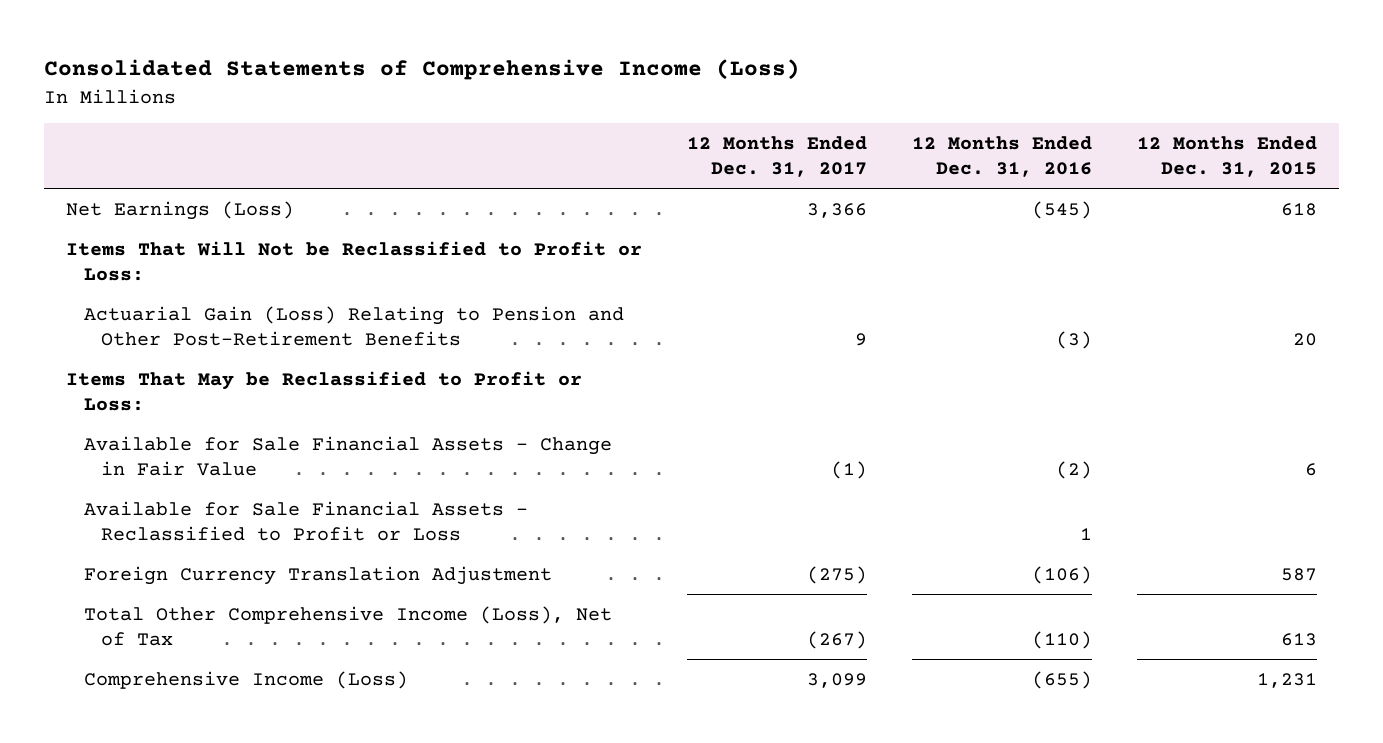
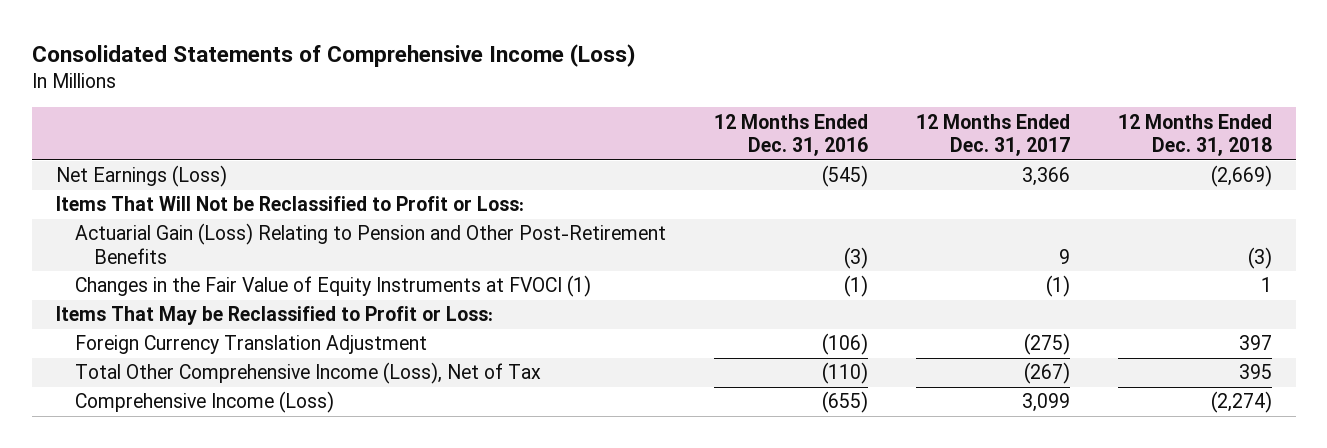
- | 12 Months Ended Dec. 31, 2017 | 12 Months Ended Dec. 31, 2016 | 12 Months Ended Dec. 31, 2015
+ | 12 Months Ended Dec. 31, 2016 | 12 Months Ended Dec. 31, 2017 | 12 Months Ended Dec. 31, 2018
+ Changes in the Fair Value of Equity Instruments at FVOCI (1) | (1) | (1) | 1
- Available for Sale Financial Assets - Change in Fair Value | (1) | (2) | 6
- Available for Sale Financial Assets - Reclassified to Profit or Loss | | 1 |

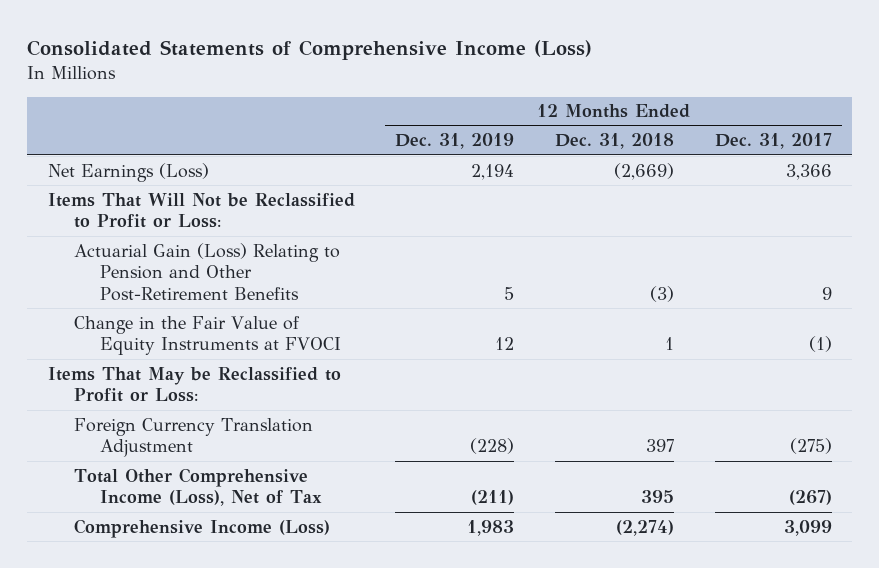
- | 12 Months Ended Dec. 31, 2016 | 12 Months Ended Dec. 31, 2017 | 12 Months Ended Dec. 31, 2018
+ | 12 Months Ended Dec. 31, 2019 | 12 Months Ended Dec. 31, 2018 | 12 Months Ended Dec. 31, 2017
- Changes in the Fair Value of Equity Instruments at FVOCI (1) | (1) | (1) | 1
+ Change in the Fair Value of Equity Instruments at FVOCI | 12 | 1 | (1)

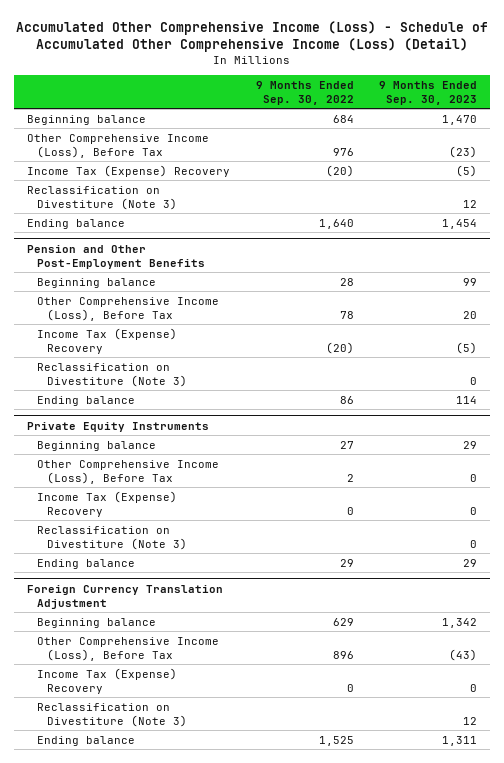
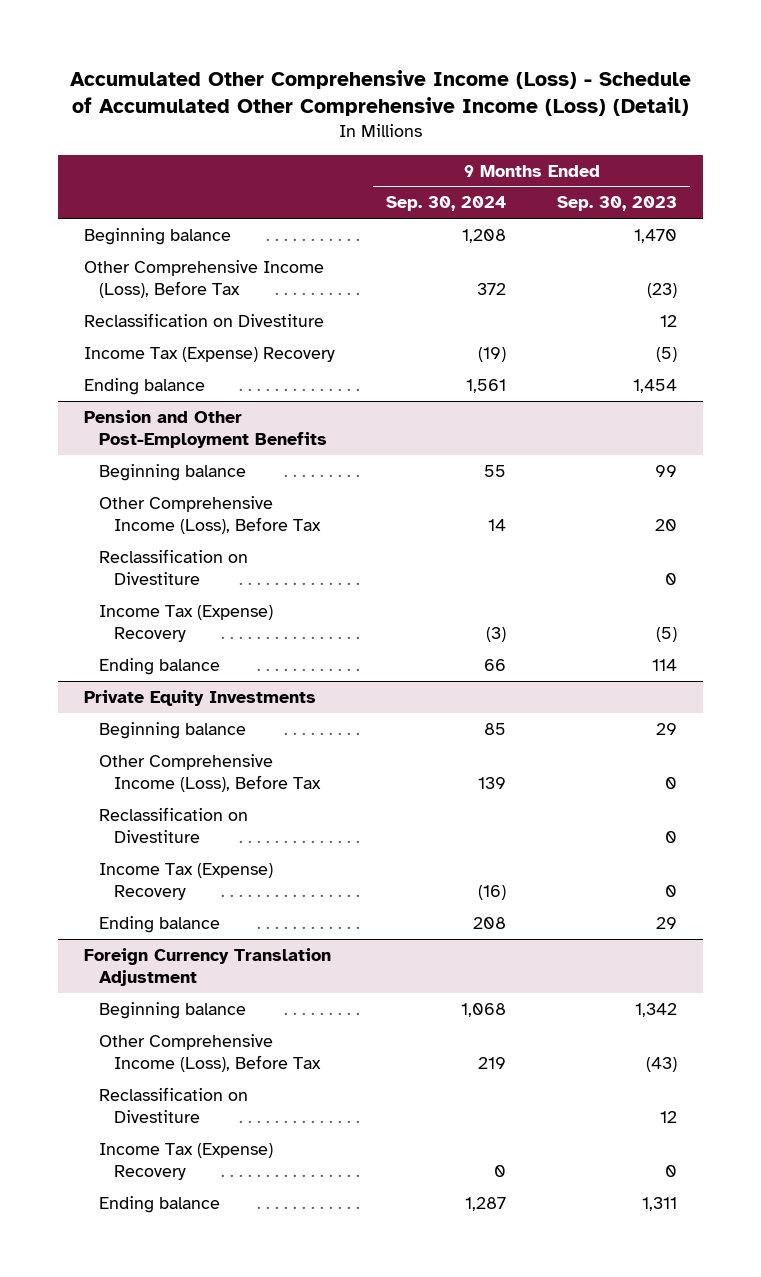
- | 9 Months Ended Sep. 30, 2022 | 9 Months Ended Sep. 30, 2023
+ | 9 Months Ended Sep. 30, 2024 | 9 Months Ended Sep. 30, 2023
+ Reclassification on Divestiture | | 12
- Reclassification on Divestiture (Note 3) | | 12
@ Pension and Other Post-Employment Benefits
+ Reclassification on Divestiture | | 0
- Reclassification on Divestiture (Note 3) | | 0
- Private Equity Instruments
+ Private Equity Investments
+ Reclassification on Divestiture | | 0
- Reclassification on Divestiture (Note 3) | | 0
@ Foreign Currency Translation Adjustment
+ Reclassification on Divestiture | | 12
- Reclassification on Divestiture (Note 3) | | 12

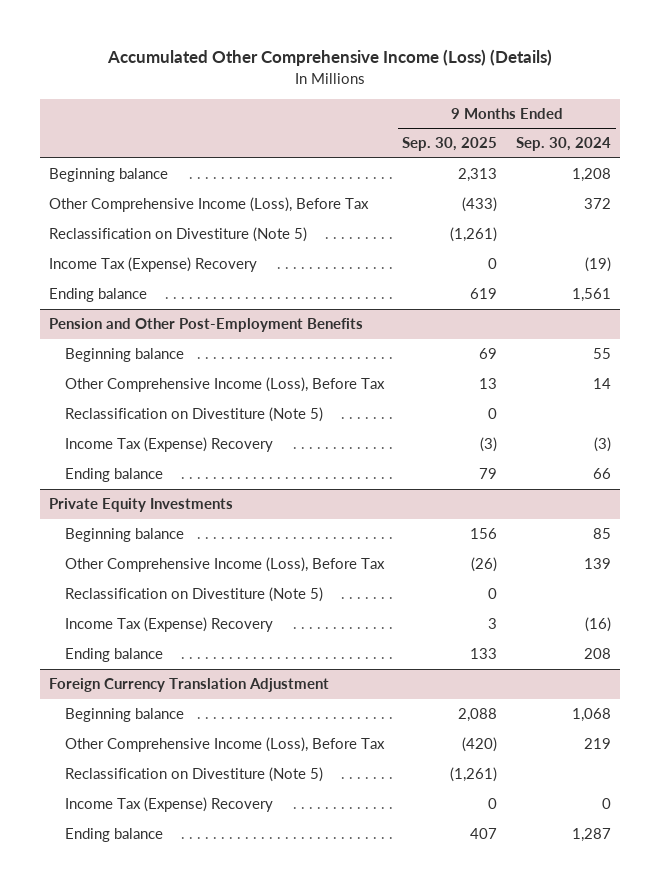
- Accumulated Other Comprehensive Income (Loss) - Schedule of Accumulated Other Comprehensive Income (Loss) (Detail)
+ Accumulated Other Comprehensive Income (Loss) (Details)
- | 9 Months Ended Sep. 30, 2024 | 9 Months Ended Sep. 30, 2023
+ | 9 Months Ended Sep. 30, 2025 | 9 Months Ended Sep. 30, 2024
- Reclassification on Divestiture | | 12
+ Reclassification on Divestiture (Note 5) | (1,261) |
@ Pension and Other Post-Employment Benefits
- Reclassification on Divestiture | | 0
+ Reclassification on Divestiture (Note 5) | 0 |
@ Private Equity Investments
- Reclassification on Divestiture | | 0
+ Reclassification on Divestiture (Note 5) | 0 |
@ Foreign Currency Translation Adjustment
- Reclassification on Divestiture | | 12
+ Reclassification on Divestiture (Note 5) | (1,261) |

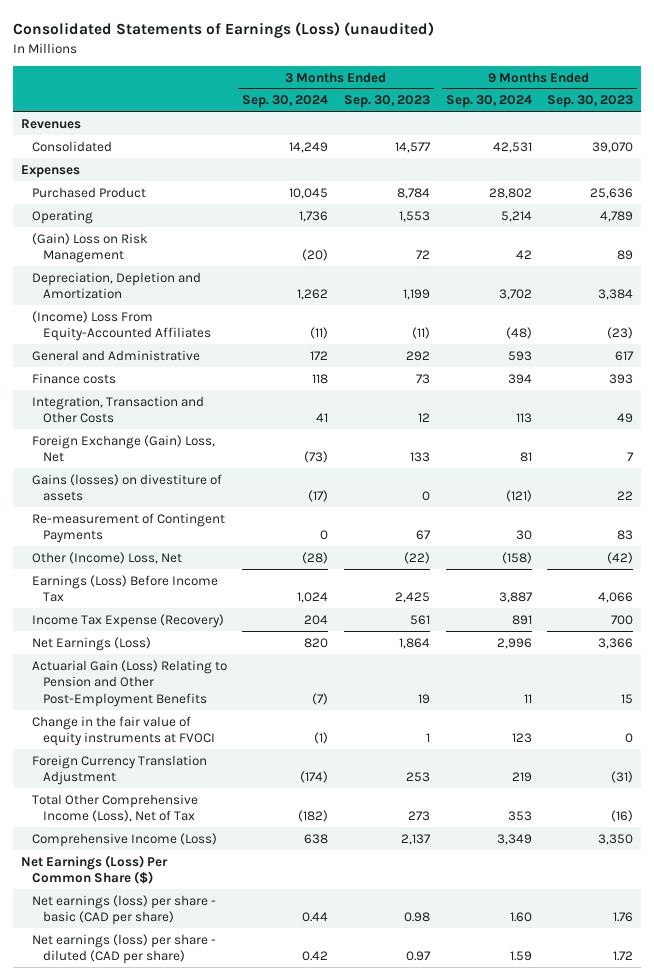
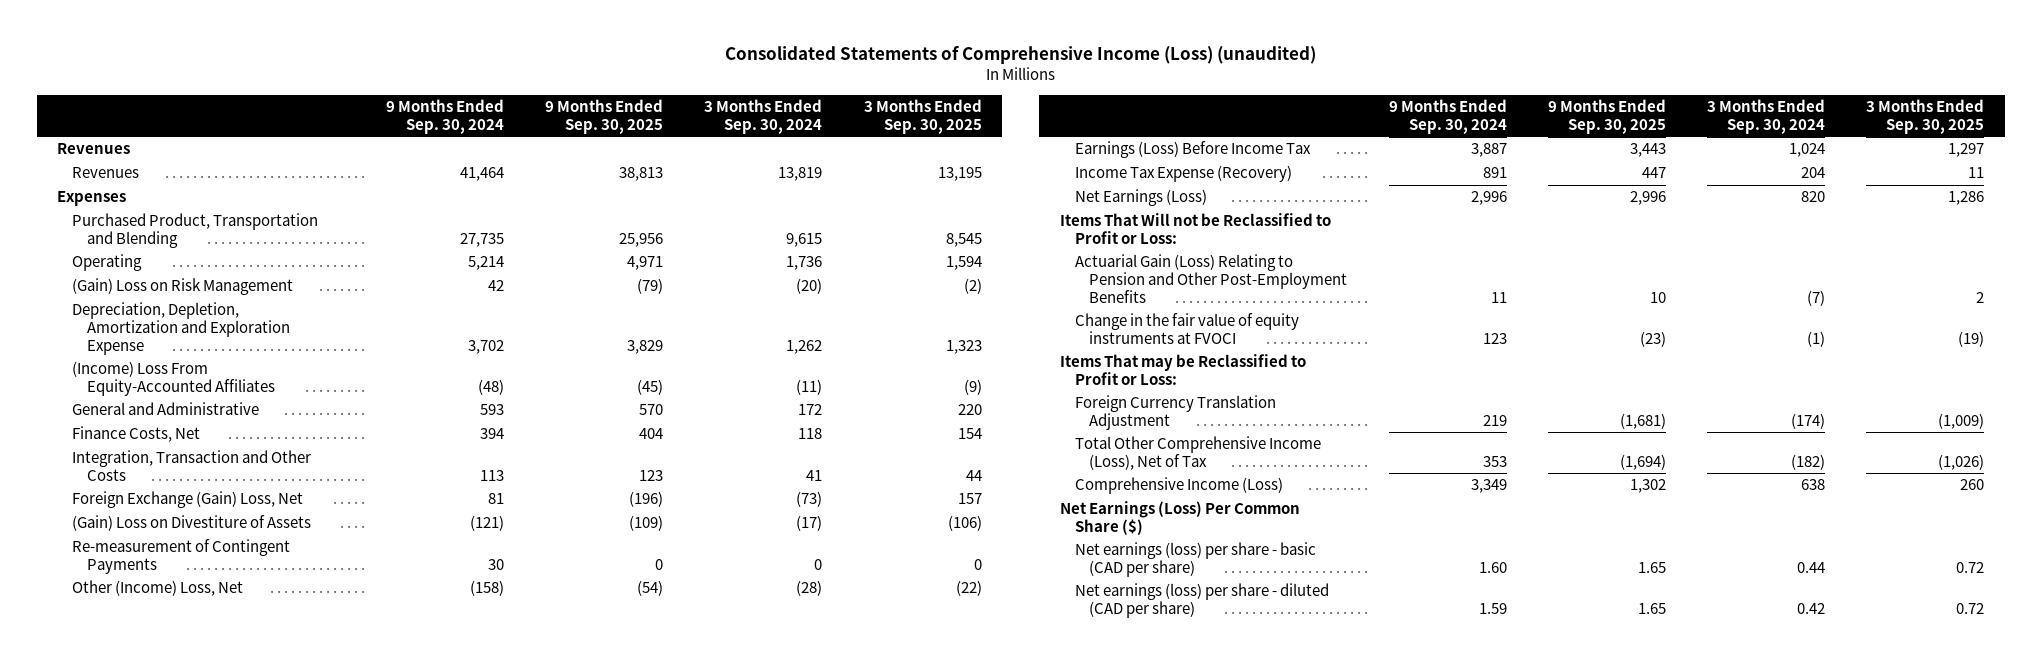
- Consolidated Statements of Earnings (Loss) (unaudited)
+ Consolidated Statements of Comprehensive Income (Loss) (unaudited)
- | 3 Months Ended Sep. 30, 2024 | 3 Months Ended Sep. 30, 2023 | 9 Months Ended Sep. 30, 2024 | 9 Months Ended Sep. 30, 2023
+ | 9 Months Ended Sep. 30, 2024 | 9 Months Ended Sep. 30, 2025 | 3 Months Ended Sep. 30, 2024 | 3 Months Ended Sep. 30, 2025
- Consolidated | 14,249 | 14,577 | 42,531 | 39,070
+ Revenues | 41,464 | 38,813 | 13,819 | 13,195
- Purchased Product | 10,045 | 8,784 | 28,802 | 25,636
+ Purchased Product, Transportation and Blending | 27,735 | 25,956 | 9,615 | 8,545
- Depreciation, Depletion and Amortization | 1,262 | 1,199 | 3,702 | 3,384
+ Depreciation, Depletion, Amortization and Exploration Expense | 3,702 | 3,829 | 1,262 | 1,323
- Finance costs | 118 | 73 | 394 | 393
+ Finance Costs, Net | 394 | 404 | 118 | 154
- Gains (losses) on divestiture of assets | (17) | 0 | (121) | 22
+ (Gain) Loss on Divestiture of Assets | (121) | (109) | (17) | (106)
+ Items That Will not be Reclassified to Profit or Loss:
+ Items That may be Reclassified to Profit or Loss:

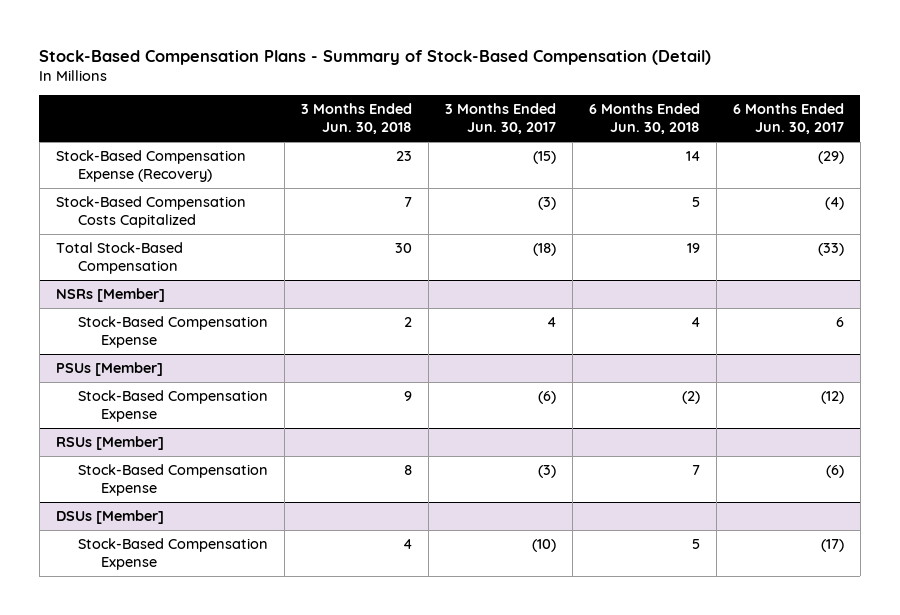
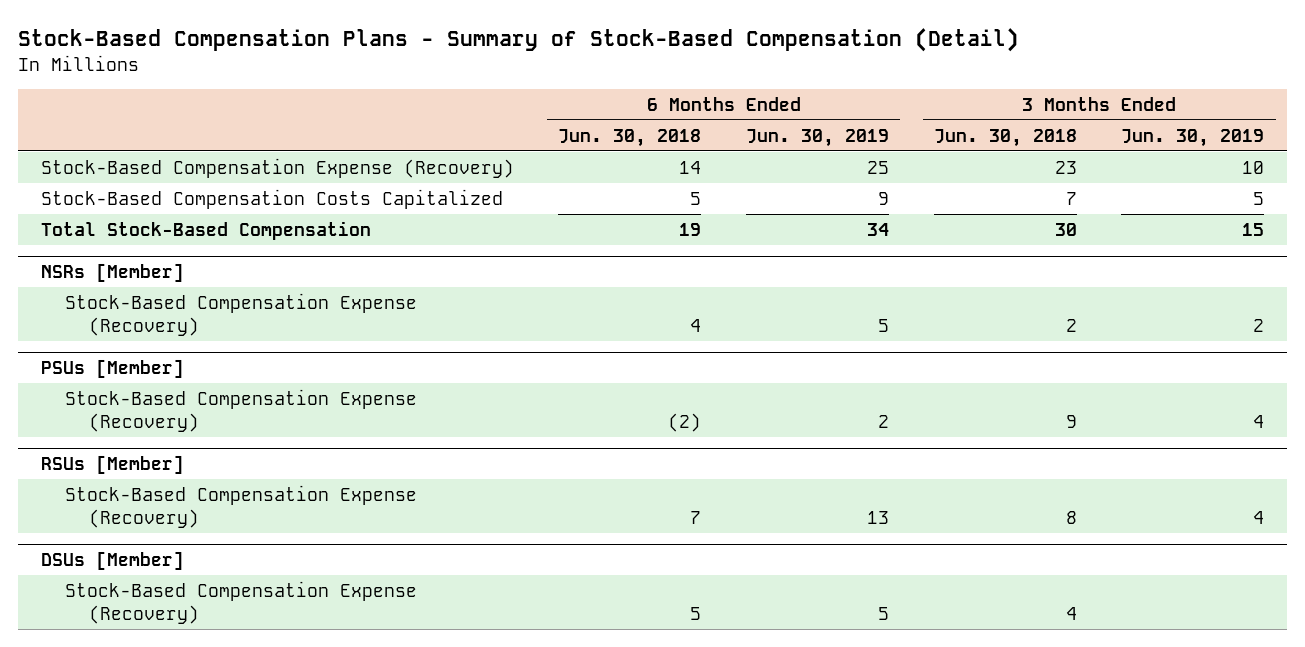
- | 3 Months Ended Jun. 30, 2018 | 3 Months Ended Jun. 30, 2017 | 6 Months Ended Jun. 30, 2018 | 6 Months Ended Jun. 30, 2017
+ | 6 Months Ended Jun. 30, 2018 | 6 Months Ended Jun. 30, 2019 | 3 Months Ended Jun. 30, 2018 | 3 Months Ended Jun. 30, 2019
@ NSRs [Member]
- Stock-Based Compensation Expense | 2 | 4 | 4 | 6
+ Stock-Based Compensation Expense (Recovery) | 4 | 5 | 2 | 2
@ PSUs [Member]
- Stock-Based Compensation Expense | 9 | (6) | (2) | (12)
+ Stock-Based Compensation Expense (Recovery) | (2) | 2 | 9 | 4
@ RSUs [Member]
- Stock-Based Compensation Expense | 8 | (3) | 7 | (6)
+ Stock-Based Compensation Expense (Recovery) | 7 | 13 | 8 | 4
@ DSUs [Member]
- Stock-Based Compensation Expense | 4 | (10) | 5 | (17)
+ Stock-Based Compensation Expense (Recovery) | 5 | 5 | 4 |

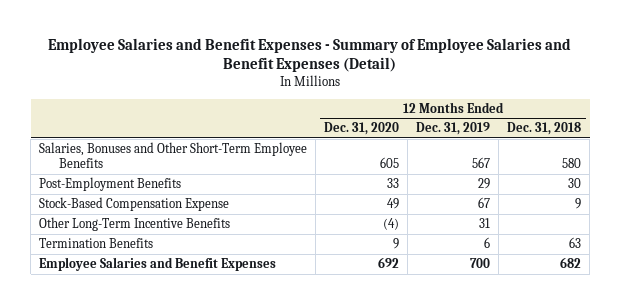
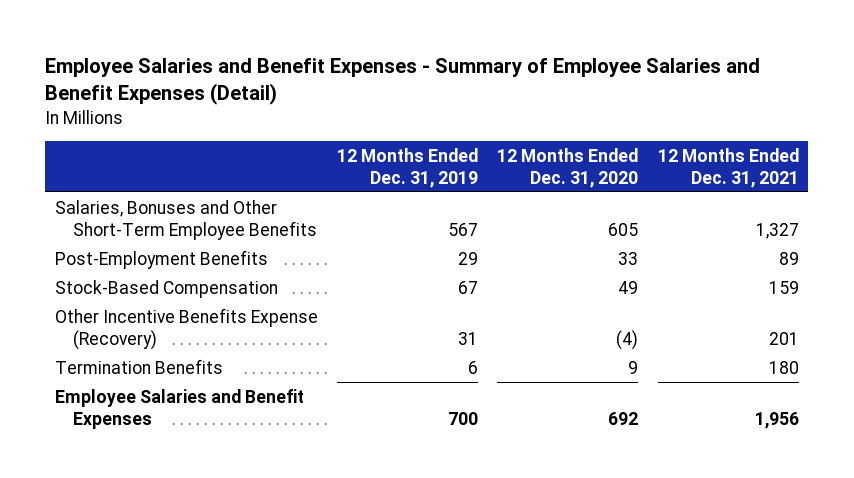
- | 12 Months Ended Dec. 31, 2020 | 12 Months Ended Dec. 31, 2019 | 12 Months Ended Dec. 31, 2018
+ | 12 Months Ended Dec. 31, 2019 | 12 Months Ended Dec. 31, 2020 | 12 Months Ended Dec. 31, 2021
- Stock-Based Compensation Expense | 49 | 67 | 9
- Other Long-Term Incentive Benefits | (4) | 31 |
+ Stock-Based Compensation | 67 | 49 | 159
+ Other Incentive Benefits Expense (Recovery) | 31 | (4) | 201

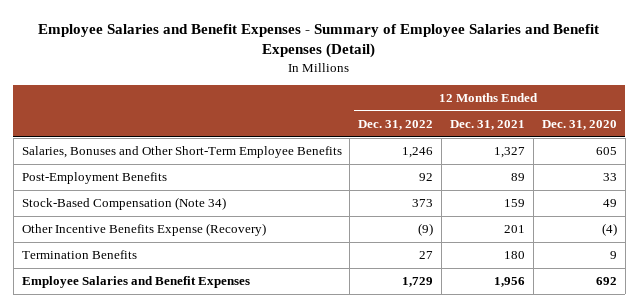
- | 12 Months Ended Dec. 31, 2019 | 12 Months Ended Dec. 31, 2020 | 12 Months Ended Dec. 31, 2021
+ | 12 Months Ended Dec. 31, 2022 | 12 Months Ended Dec. 31, 2021 | 12 Months Ended Dec. 31, 2020
- Stock-Based Compensation | 67 | 49 | 159
+ Stock-Based Compensation (Note 34) | 373 | 159 | 49

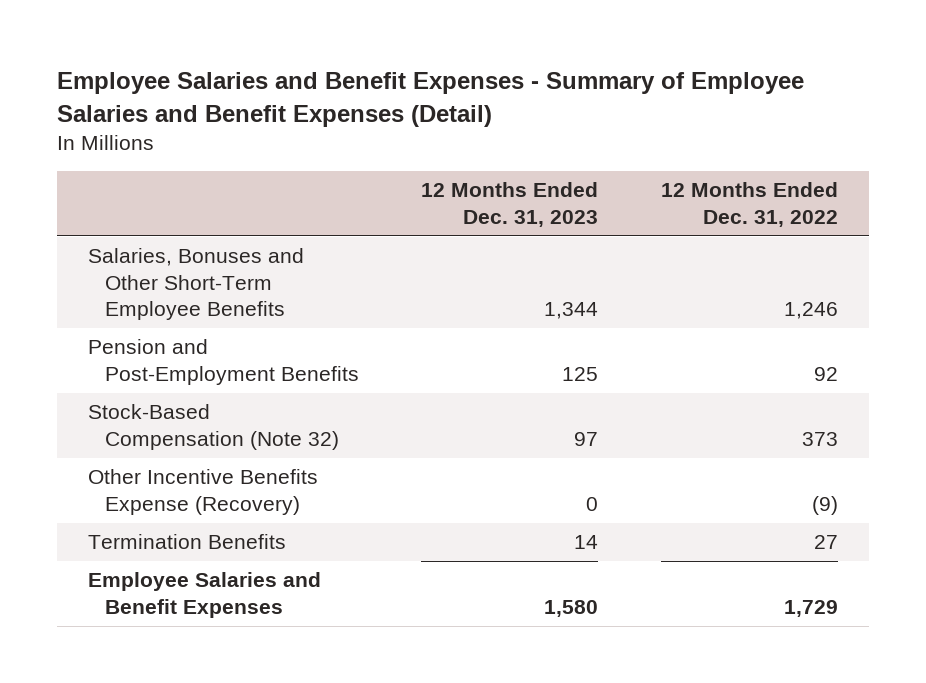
- | 12 Months Ended Dec. 31, 2022 | 12 Months Ended Dec. 31, 2021 | 12 Months Ended Dec. 31, 2020
+ | 12 Months Ended Dec. 31, 2023 | 12 Months Ended Dec. 31, 2022
- Post-Employment Benefits | 92 | 89 | 33
- Stock-Based Compensation (Note 34) | 373 | 159 | 49
+ Pension and Post-Employment Benefits | 125 | 92
+ Stock-Based Compensation (Note 32) | 97 | 373

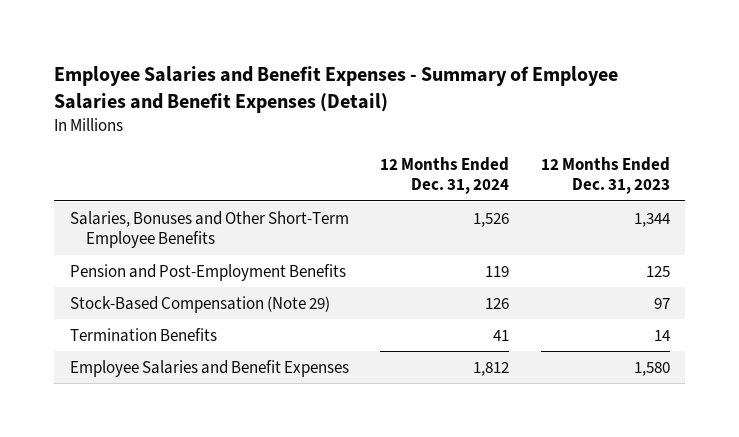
- | 12 Months Ended Dec. 31, 2023 | 12 Months Ended Dec. 31, 2022
+ | 12 Months Ended Dec. 31, 2024 | 12 Months Ended Dec. 31, 2023
- Stock-Based Compensation (Note 32) | 97 | 373
- Other Incentive Benefits Expense (Recovery) | 0 | (9)
+ Stock-Based Compensation (Note 29) | 126 | 97

